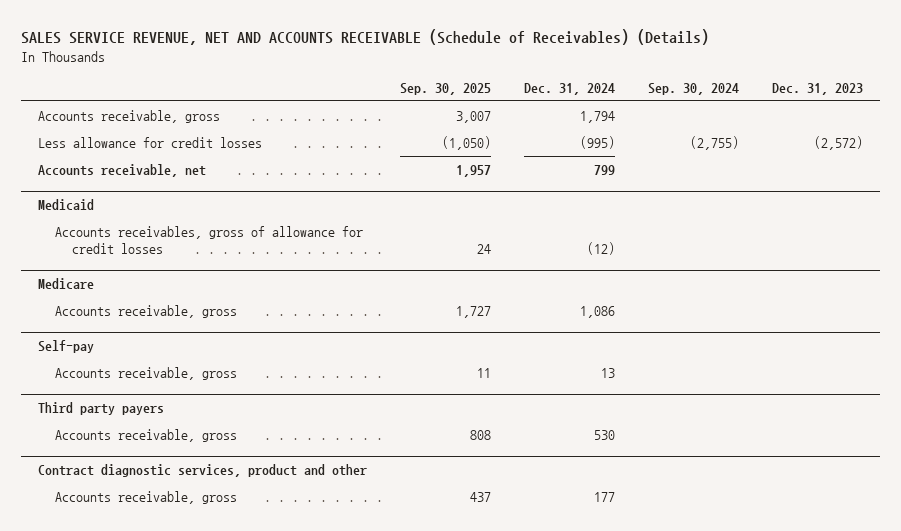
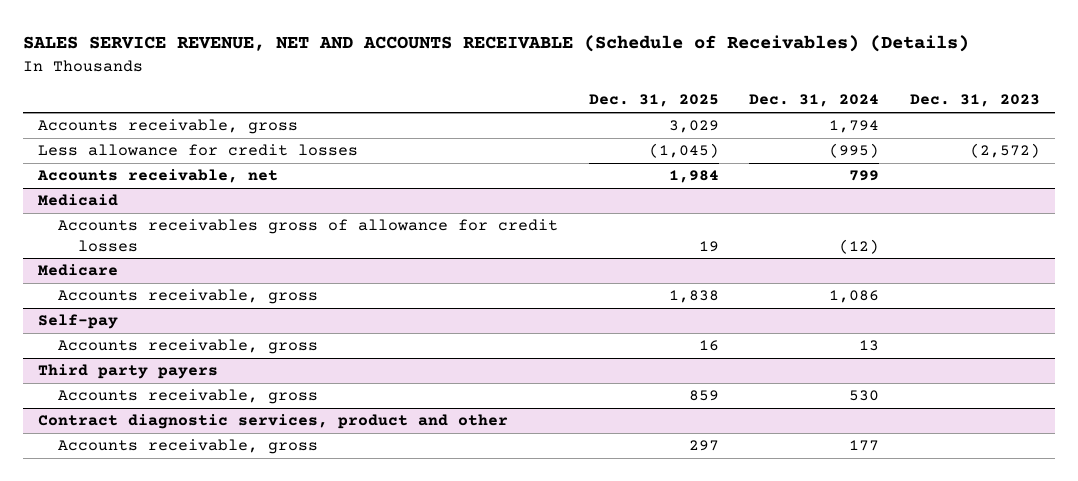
- | Sep. 30, 2025 | Dec. 31, 2024 | Sep. 30, 2024 | Dec. 31, 2023
+ | Dec. 31, 2025 | Dec. 31, 2024 | Dec. 31, 2023
@ Medicaid
- Accounts receivables, gross of allowance for credit losses | 24 | (12) | |
+ Accounts receivables gross of allowance for credit losses | 19 | (12) |

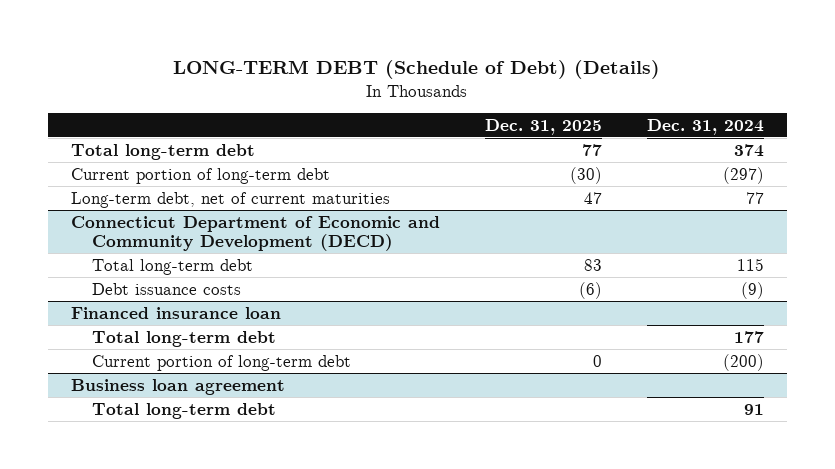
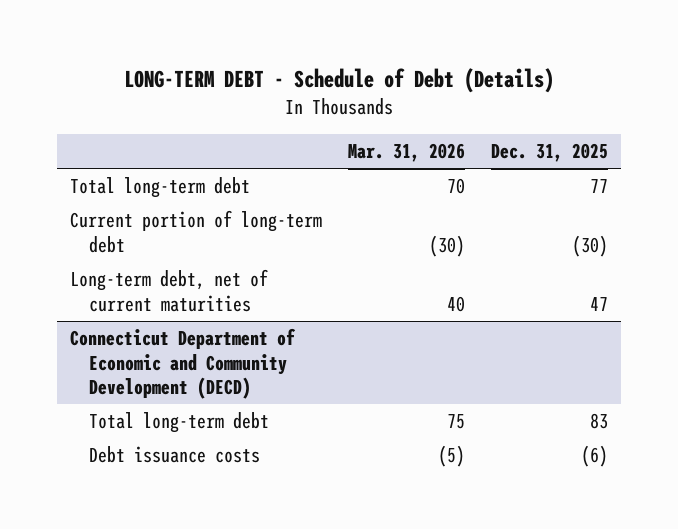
- LONG-TERM DEBT (Schedule of Debt) (Details)
+ LONG-TERM DEBT - Schedule of Debt (Details)
- | Dec. 31, 2025 | Dec. 31, 2024
+ | Mar. 31, 2026 | Dec. 31, 2025
- Financed insurance loan
- Total long-term debt | | 177
- Current portion of long-term debt | 0 | (200)
- Business loan agreement
- Total long-term debt | | 91

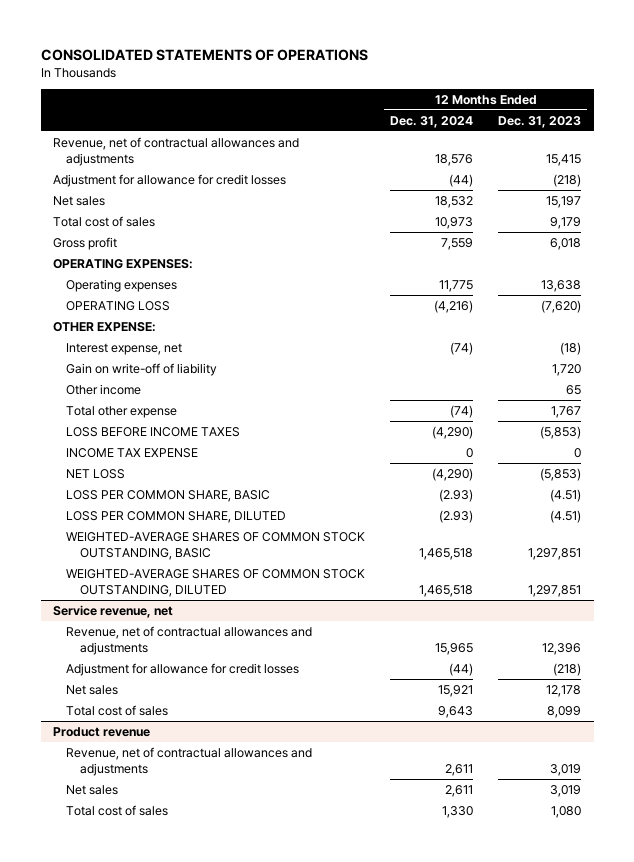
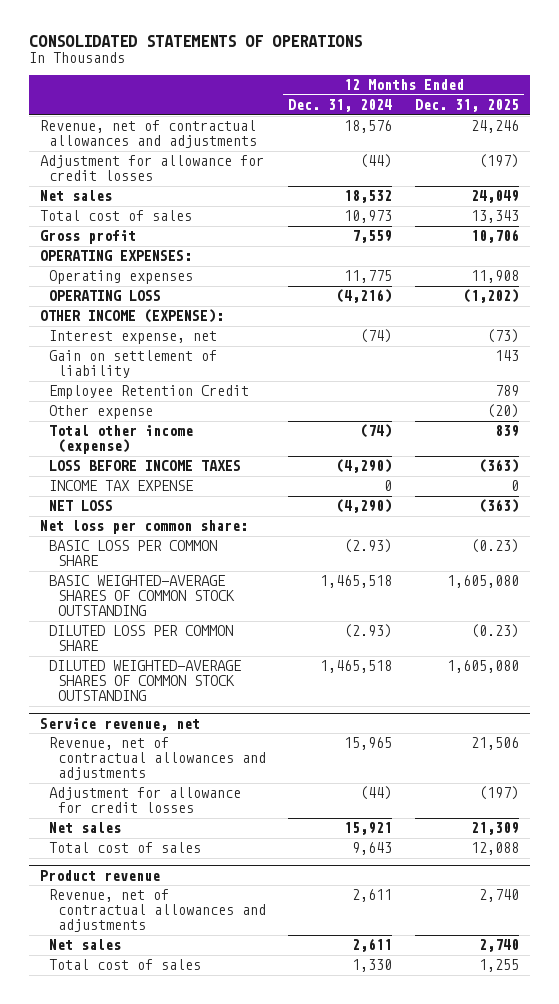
- | 12 Months Ended Dec. 31, 2024 | 12 Months Ended Dec. 31, 2023
+ | 12 Months Ended Dec. 31, 2024 | 12 Months Ended Dec. 31, 2025
- OTHER EXPENSE:
+ OTHER INCOME (EXPENSE):
- Gain on write-off of liability | | 1,720
- Other income | | 65
- Total other expense | (74) | 1,767
+ Gain on settlement of liability | | 143
+ Employee Retention Credit | | 789
+ Other expense | | (20)
+ Total other income (expense) | (74) | 839
- LOSS PER COMMON SHARE, BASIC | (2.93) | (4.51)
- LOSS PER COMMON SHARE, DILUTED | (2.93) | (4.51)
- WEIGHTED-AVERAGE SHARES OF COMMON STOCK OUTSTANDING, BASIC | 1,465,518 | 1,297,851
- WEIGHTED-AVERAGE SHARES OF COMMON STOCK OUTSTANDING, DILUTED | 1,465,518 | 1,297,851
+ Net loss per common share:
+ BASIC LOSS PER COMMON SHARE | (2.93) | (0.23)
+ BASIC WEIGHTED-AVERAGE SHARES OF COMMON STOCK OUTSTANDING | 1,465,518 | 1,605,080
+ DILUTED LOSS PER COMMON SHARE | (2.93) | (0.23)
+ DILUTED WEIGHTED-AVERAGE SHARES OF COMMON STOCK OUTSTANDING | 1,465,518 | 1,605,080

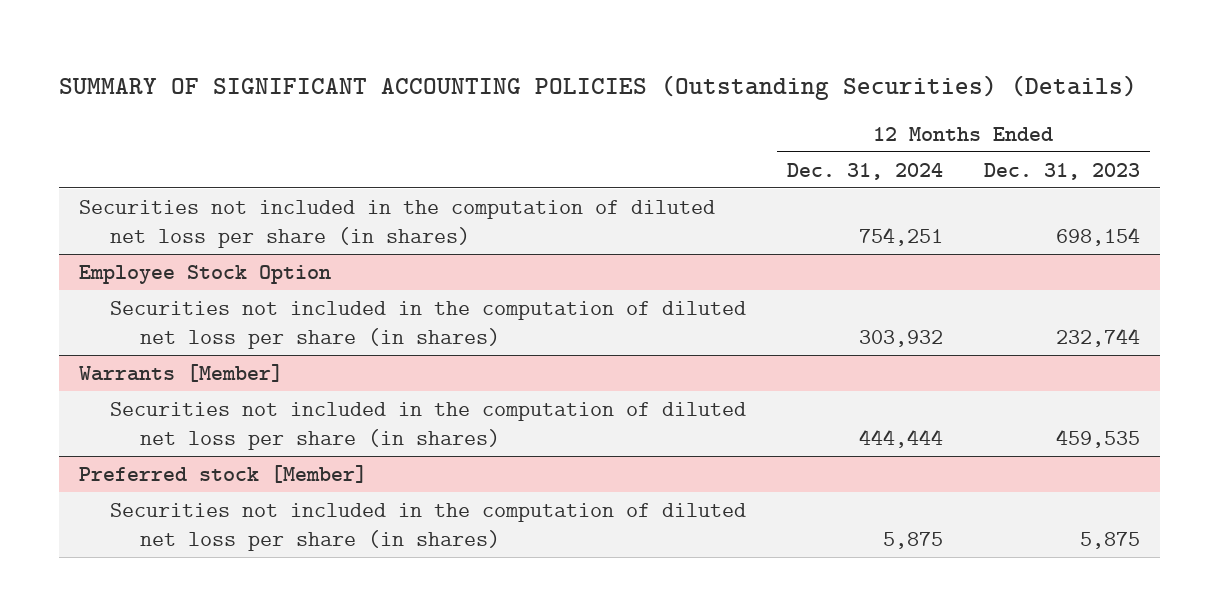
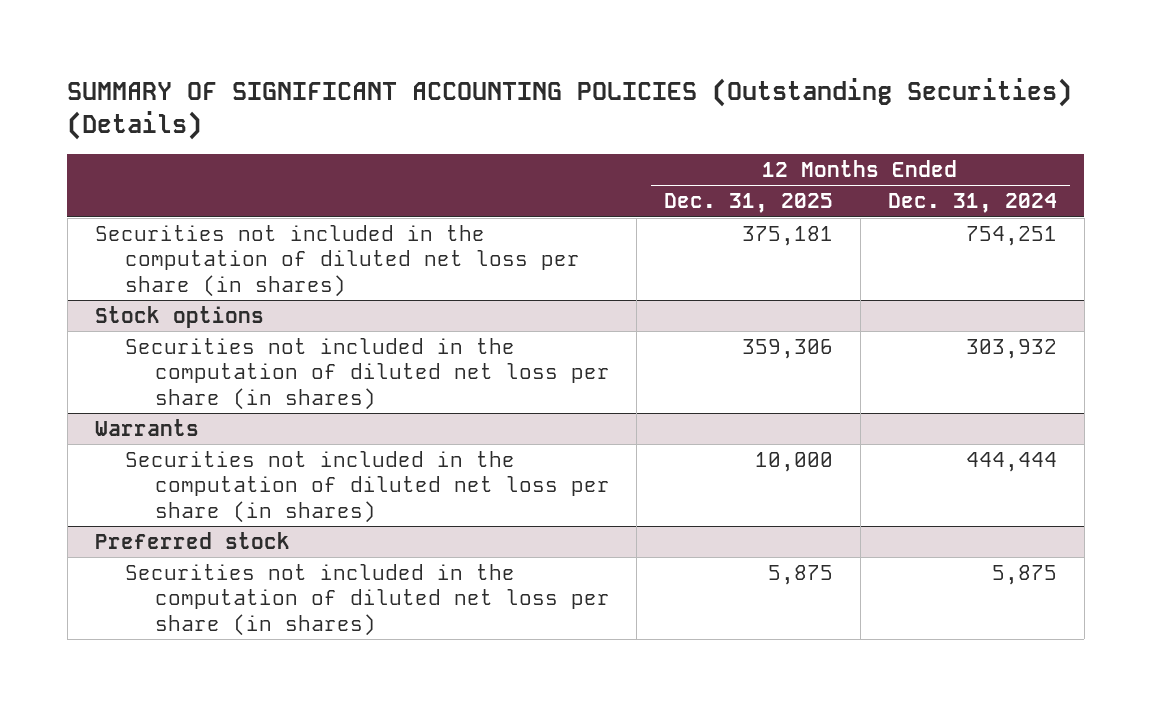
- | 12 Months Ended Dec. 31, 2024 | 12 Months Ended Dec. 31, 2023
+ | 12 Months Ended Dec. 31, 2025 | 12 Months Ended Dec. 31, 2024
- Employee Stock Option
+ Stock options
- Warrants [Member]
+ Warrants
- Preferred stock [Member]
+ Preferred stock

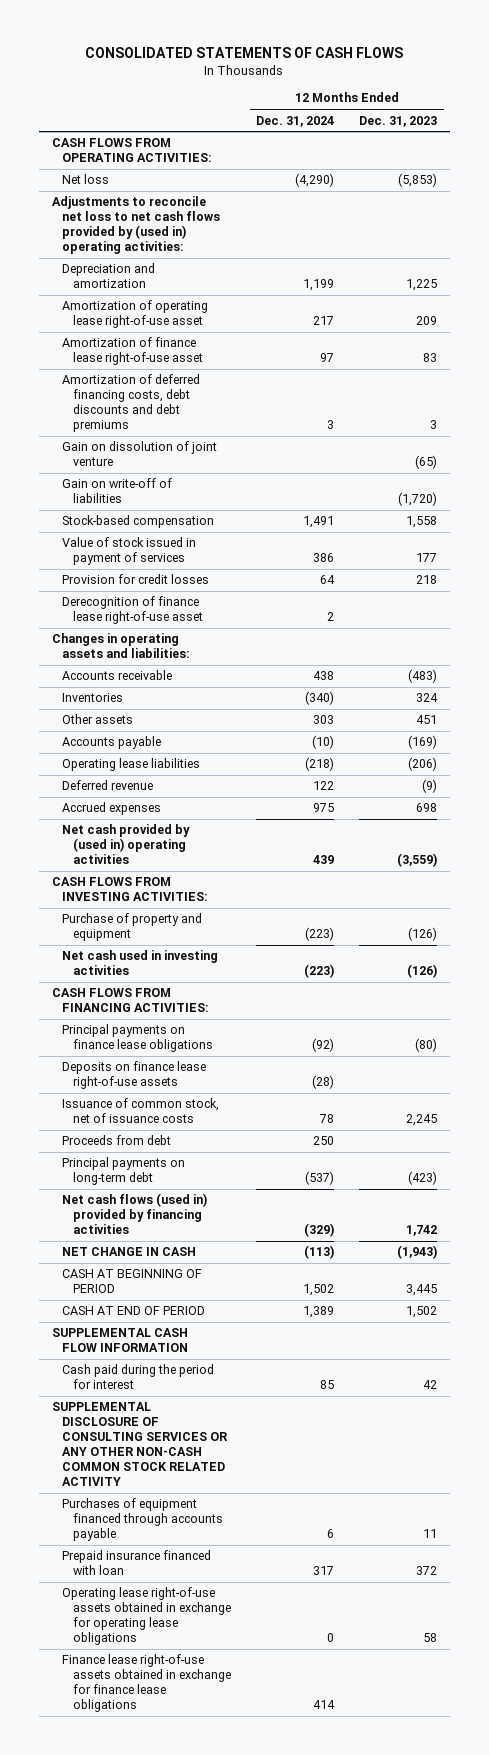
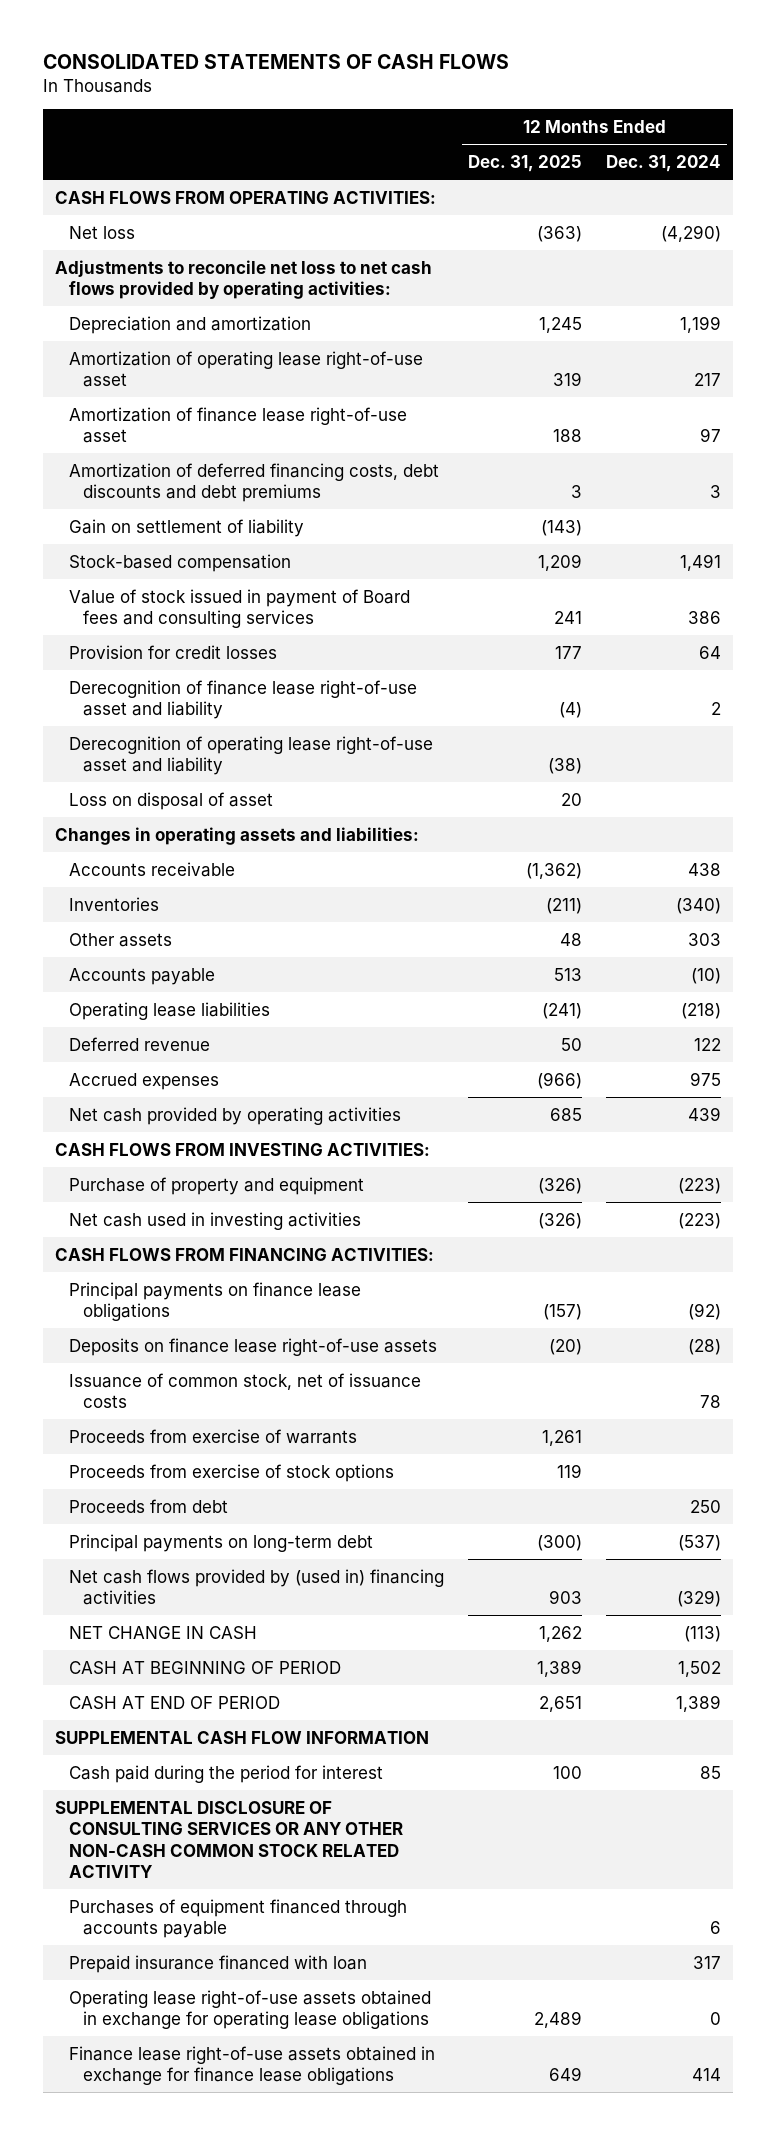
- | 12 Months Ended Dec. 31, 2024 | 12 Months Ended Dec. 31, 2023
+ | 12 Months Ended Dec. 31, 2025 | 12 Months Ended Dec. 31, 2024
- Adjustments to reconcile net loss to net cash flows provided by (used in) operating activities:
+ Adjustments to reconcile net loss to net cash flows provided by operating activities:
- Gain on dissolution of joint venture | | (65)
- Gain on write-off of liabilities | | (1,720)
+ Gain on settlement of liability | (143) |
- Value of stock issued in payment of services | 386 | 177
+ Value of stock issued in payment of Board fees and consulting services | 241 | 386
- Derecognition of finance lease right-of-use asset | 2 |
+ Derecognition of finance lease right-of-use asset and liability | (4) | 2
+ Derecognition of operating lease right-of-use asset and liability | (38) |
+ Loss on disposal of asset | 20 |
- Net cash provided by (used in) operating activities | 439 | (3,559)
+ Net cash provided by operating activities | 685 | 439
+ Proceeds from exercise of warrants | 1,261 |
+ Proceeds from exercise of stock options | 119 |
- Net cash flows (used in) provided by financing activities | (329) | 1,742
+ Net cash flows provided by (used in) financing activities | 903 | (329)

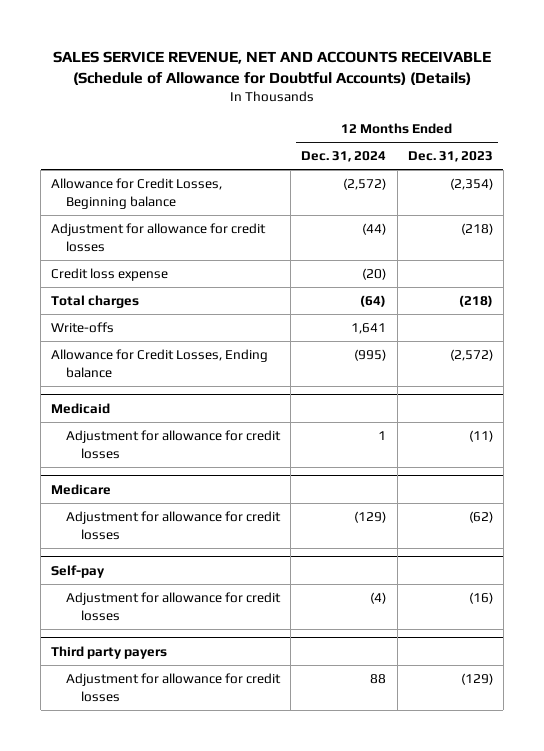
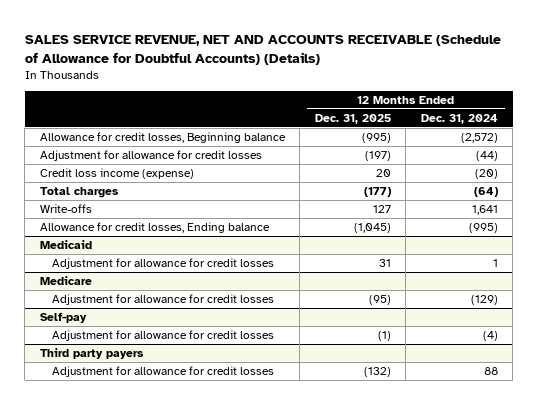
- | 12 Months Ended Dec. 31, 2024 | 12 Months Ended Dec. 31, 2023
+ | 12 Months Ended Dec. 31, 2025 | 12 Months Ended Dec. 31, 2024
- Allowance for Credit Losses, Beginning balance | (2,572) | (2,354)
+ Allowance for credit losses, Beginning balance | (995) | (2,572)
- Credit loss expense | (20) |
+ Credit loss income (expense) | 20 | (20)
- Allowance for Credit Losses, Ending balance | (995) | (2,572)
+ Allowance for credit losses, Ending balance | (1,045) | (995)

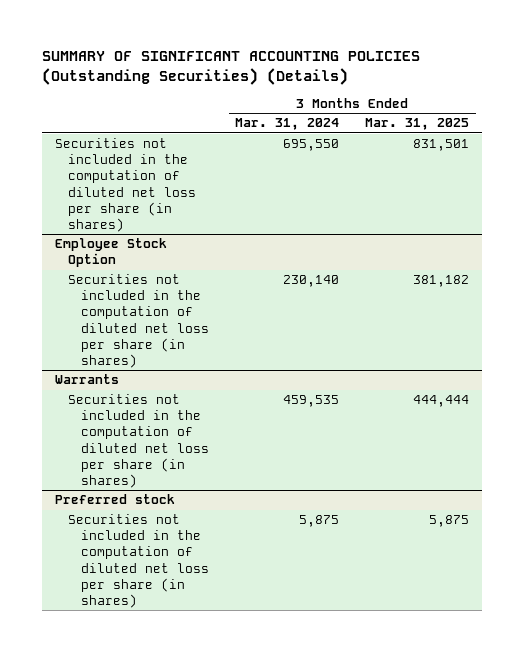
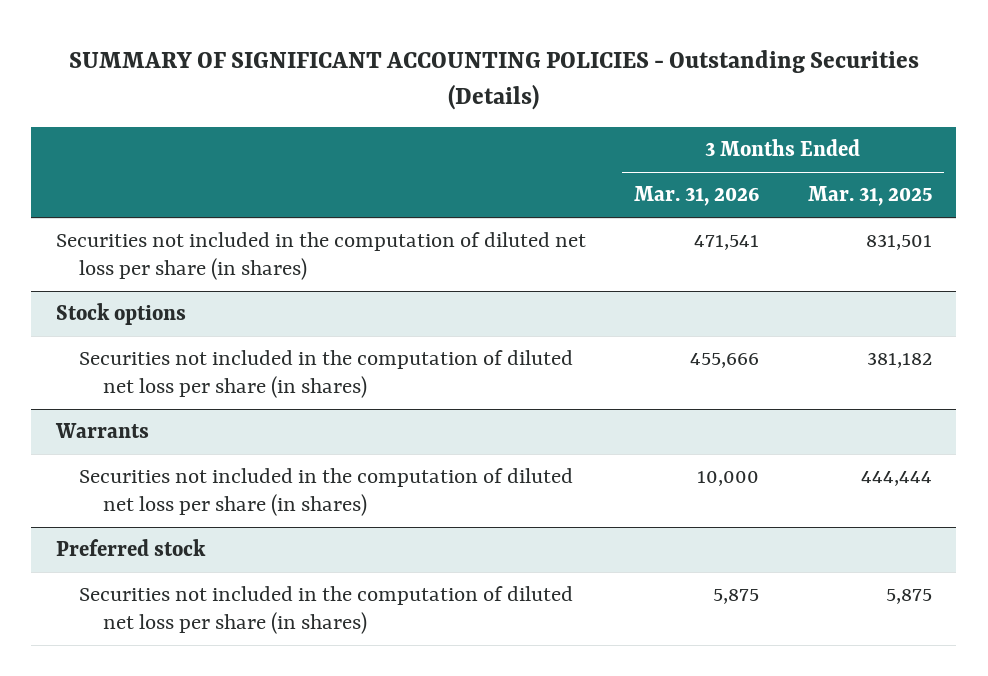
- SUMMARY OF SIGNIFICANT ACCOUNTING POLICIES (Outstanding Securities) (Details)
+ SUMMARY OF SIGNIFICANT ACCOUNTING POLICIES - Outstanding Securities (Details)
- | 3 Months Ended Mar. 31, 2024 | 3 Months Ended Mar. 31, 2025
+ | 3 Months Ended Mar. 31, 2026 | 3 Months Ended Mar. 31, 2025
- Employee Stock Option
+ Stock options

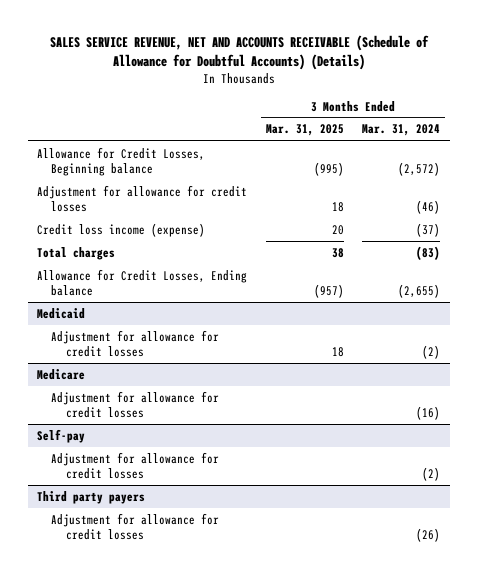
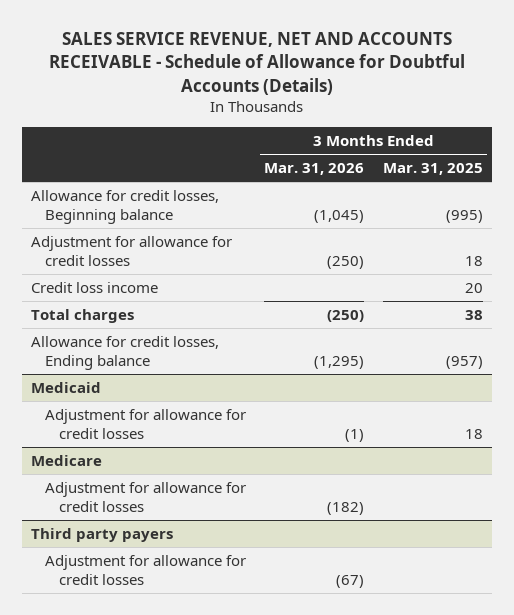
- SALES SERVICE REVENUE, NET AND ACCOUNTS RECEIVABLE (Schedule of Allowance for Doubtful Accounts) (Details)
+ SALES SERVICE REVENUE, NET AND ACCOUNTS RECEIVABLE - Schedule of Allowance for Doubtful Accounts (Details)
- | 3 Months Ended Mar. 31, 2025 | 3 Months Ended Mar. 31, 2024
+ | 3 Months Ended Mar. 31, 2026 | 3 Months Ended Mar. 31, 2025
- Allowance for Credit Losses, Beginning balance | (995) | (2,572)
+ Allowance for credit losses, Beginning balance | (1,045) | (995)
- Credit loss income (expense) | 20 | (37)
+ Credit loss income | | 20
- Allowance for Credit Losses, Ending balance | (957) | (2,655)
+ Allowance for credit losses, Ending balance | (1,295) | (957)
- Self-pay
- Adjustment for allowance for credit losses | | (2)

